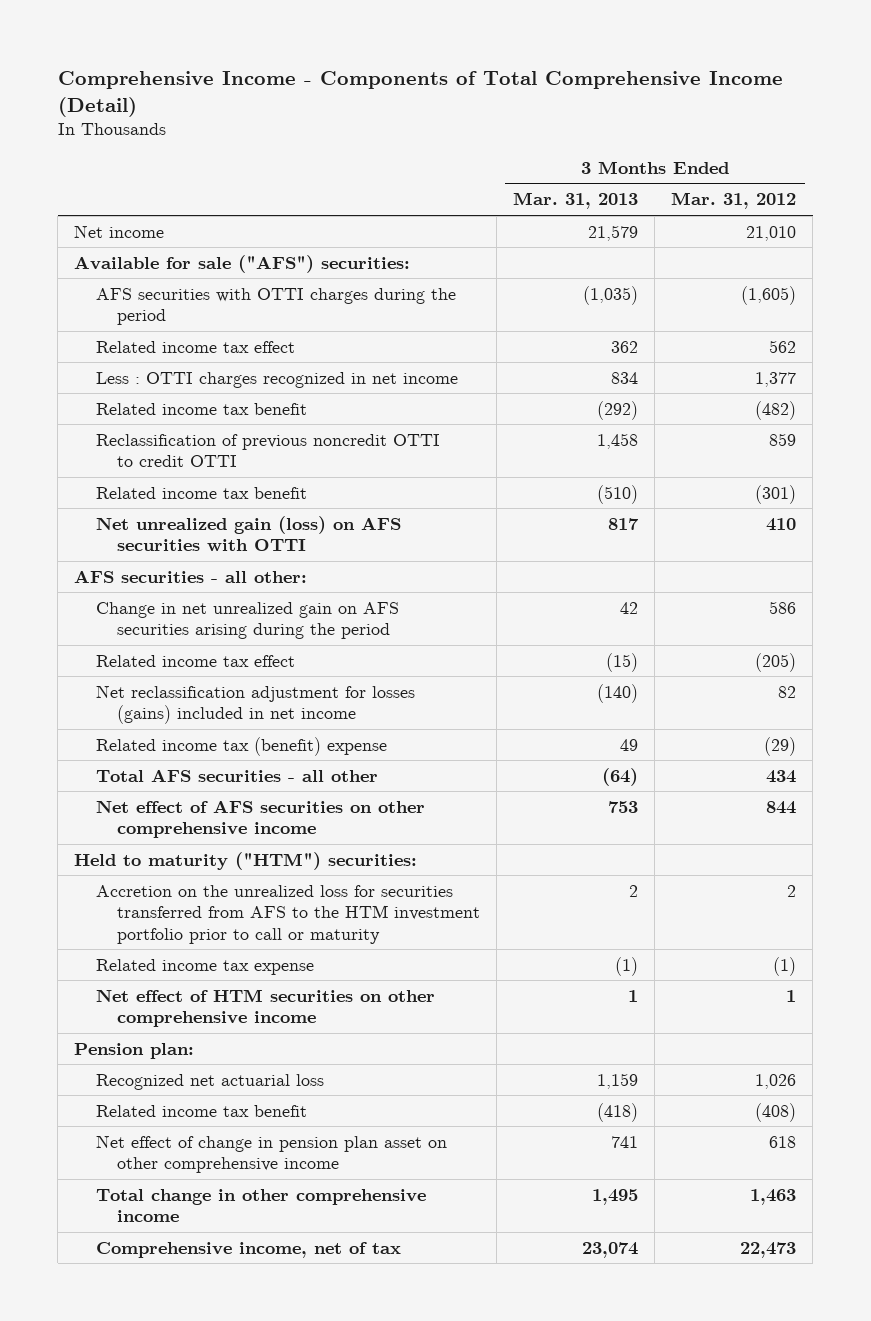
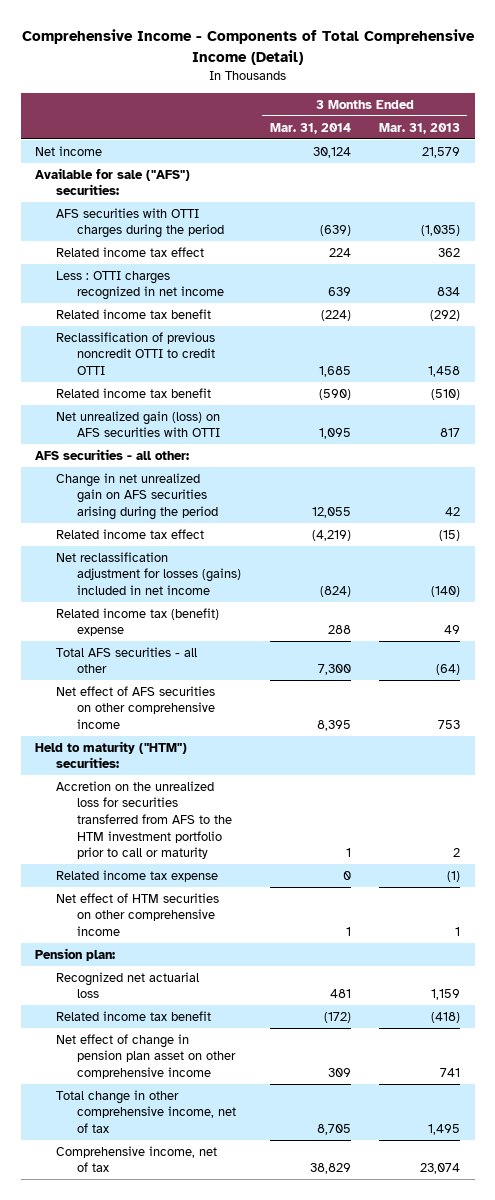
- | 3 Months Ended Mar. 31, 2013 | 3 Months Ended Mar. 31, 2012
+ | 3 Months Ended Mar. 31, 2014 | 3 Months Ended Mar. 31, 2013
- Total change in other comprehensive income | 1,495 | 1,463
+ Total change in other comprehensive income, net of tax | 8,705 | 1,495

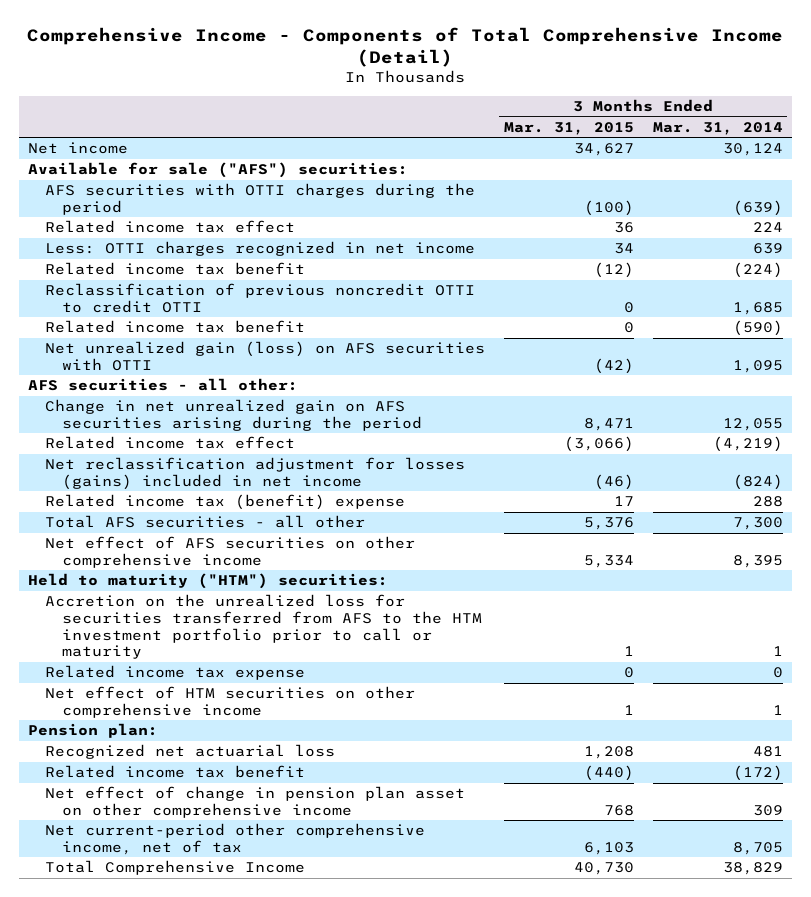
- | 3 Months Ended Mar. 31, 2014 | 3 Months Ended Mar. 31, 2013
+ | 3 Months Ended Mar. 31, 2015 | 3 Months Ended Mar. 31, 2014
- Less : OTTI charges recognized in net income | 639 | 834
+ Less: OTTI charges recognized in net income | 34 | 639
- Total change in other comprehensive income, net of tax | 8,705 | 1,495
- Comprehensive income, net of tax | 38,829 | 23,074
+ Net current-period other comprehensive income, net of tax | 6,103 | 8,705
+ Total Comprehensive Income | 40,730 | 38,829

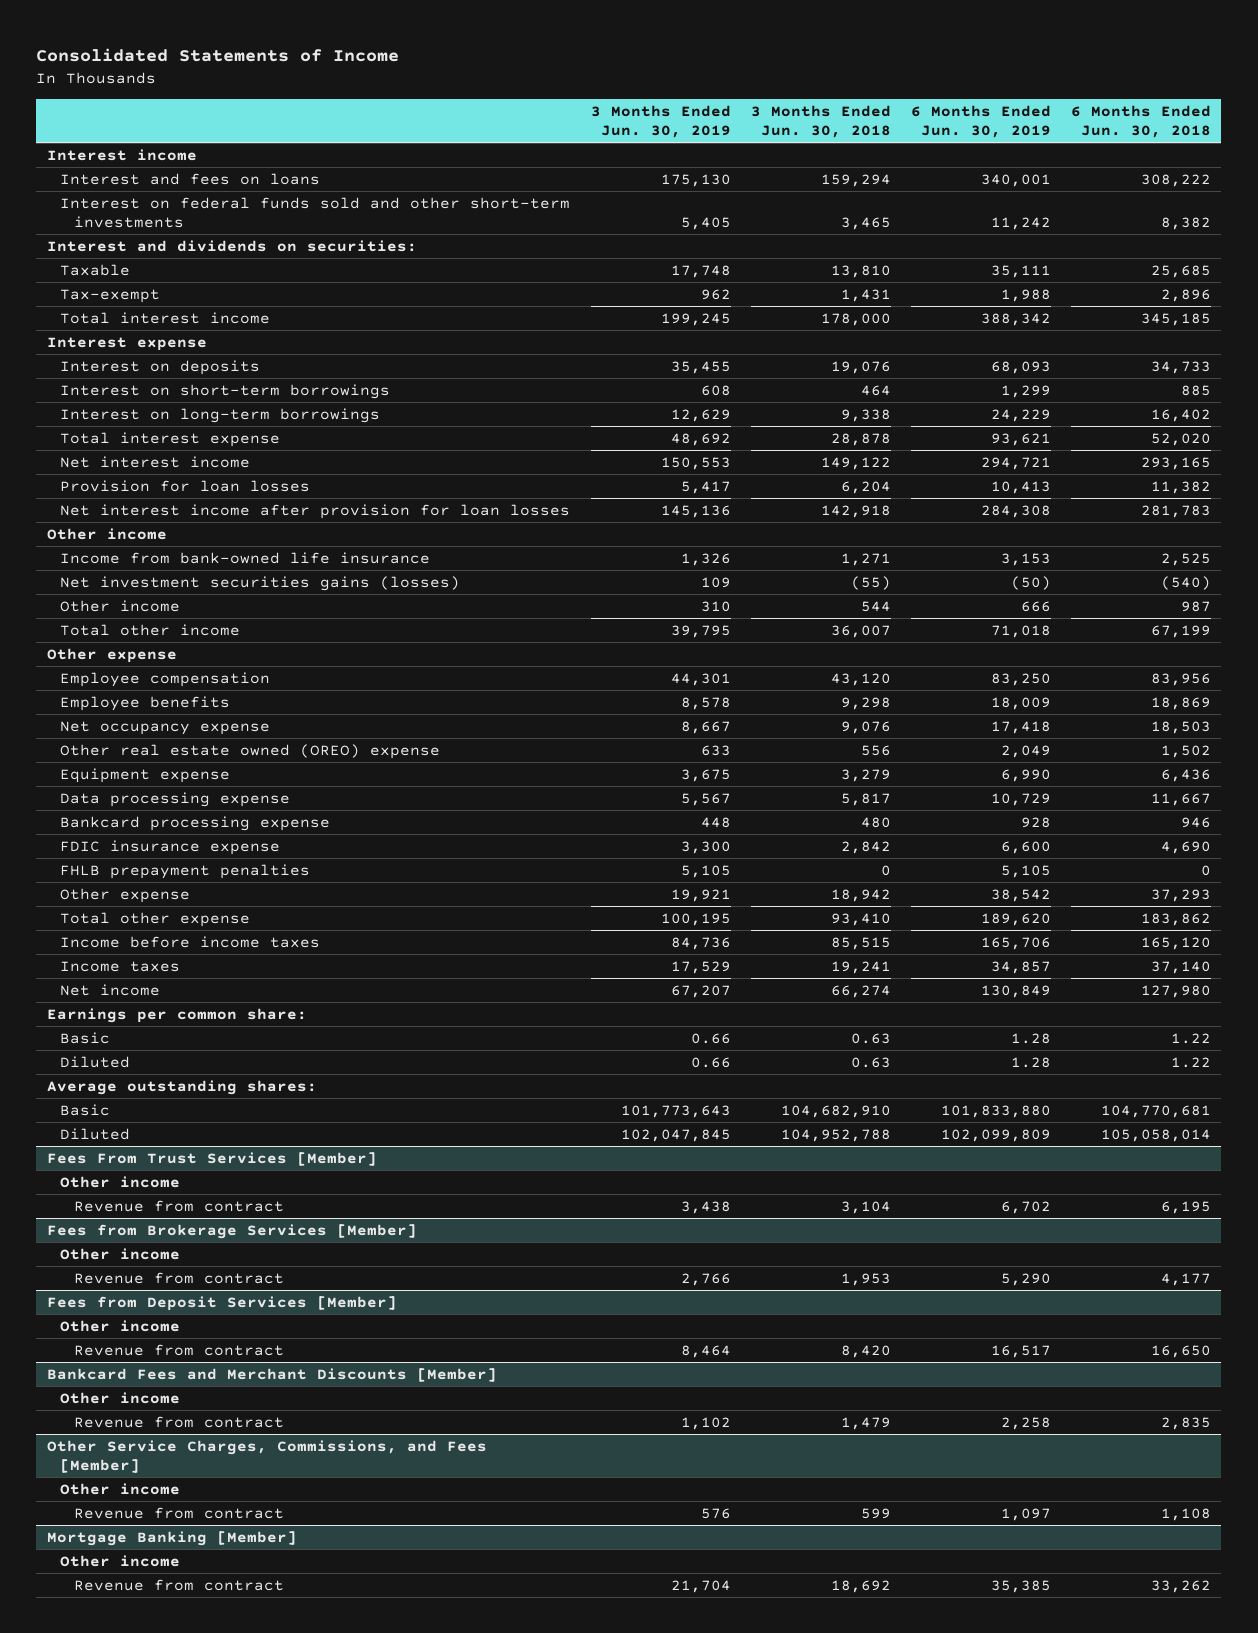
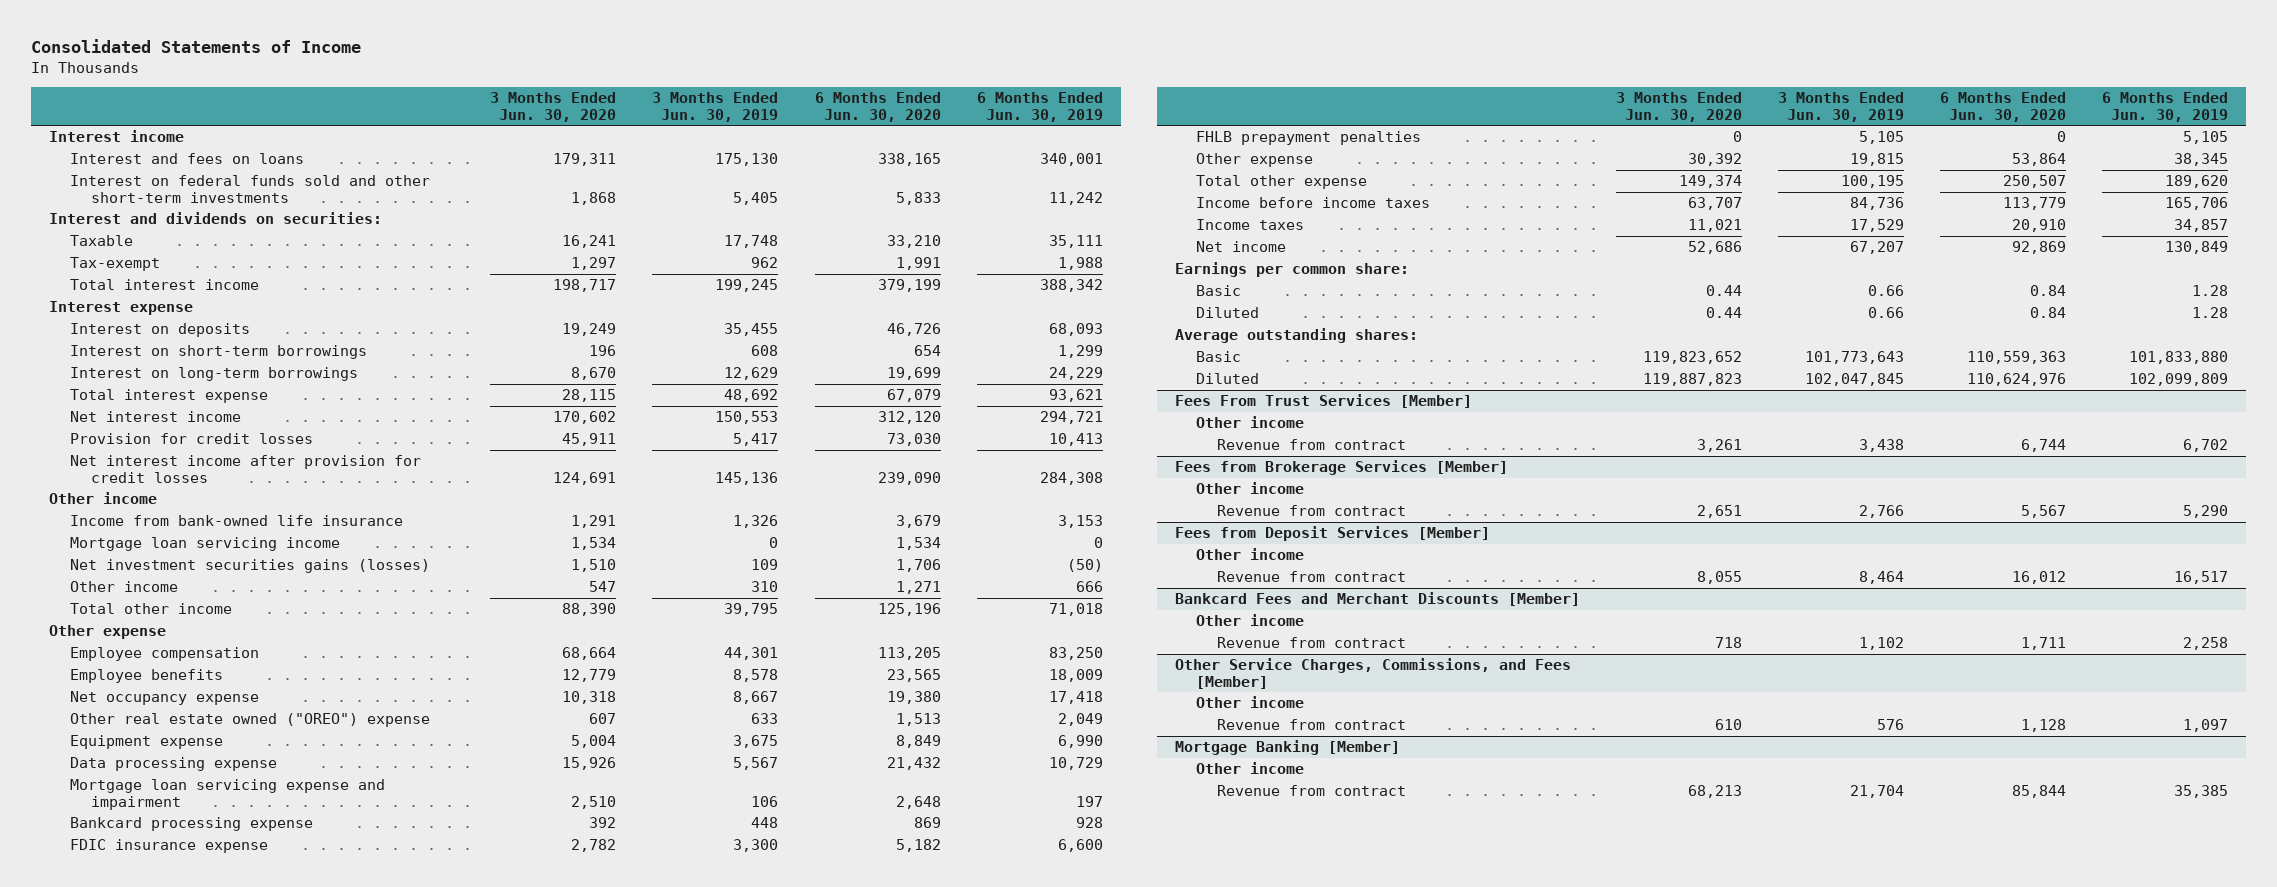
- | 3 Months Ended Jun. 30, 2019 | 3 Months Ended Jun. 30, 2018 | 6 Months Ended Jun. 30, 2019 | 6 Months Ended Jun. 30, 2018
+ | 3 Months Ended Jun. 30, 2020 | 3 Months Ended Jun. 30, 2019 | 6 Months Ended Jun. 30, 2020 | 6 Months Ended Jun. 30, 2019
- Provision for loan losses | 5,417 | 6,204 | 10,413 | 11,382
- Net interest income after provision for loan losses | 145,136 | 142,918 | 284,308 | 281,783
+ Provision for credit losses | 45,911 | 5,417 | 73,030 | 10,413
+ Net interest income after provision for credit losses | 124,691 | 145,136 | 239,090 | 284,308
+ Mortgage loan servicing income | 1,534 | 0 | 1,534 | 0
- Other real estate owned (OREO) expense | 633 | 556 | 2,049 | 1,502
+ Other real estate owned ("OREO") expense | 607 | 633 | 1,513 | 2,049
+ Mortgage loan servicing expense and impairment | 2,510 | 106 | 2,648 | 197
- Other expense | 19,921 | 18,942 | 38,542 | 37,293
+ Other expense | 30,392 | 19,815 | 53,864 | 38,345

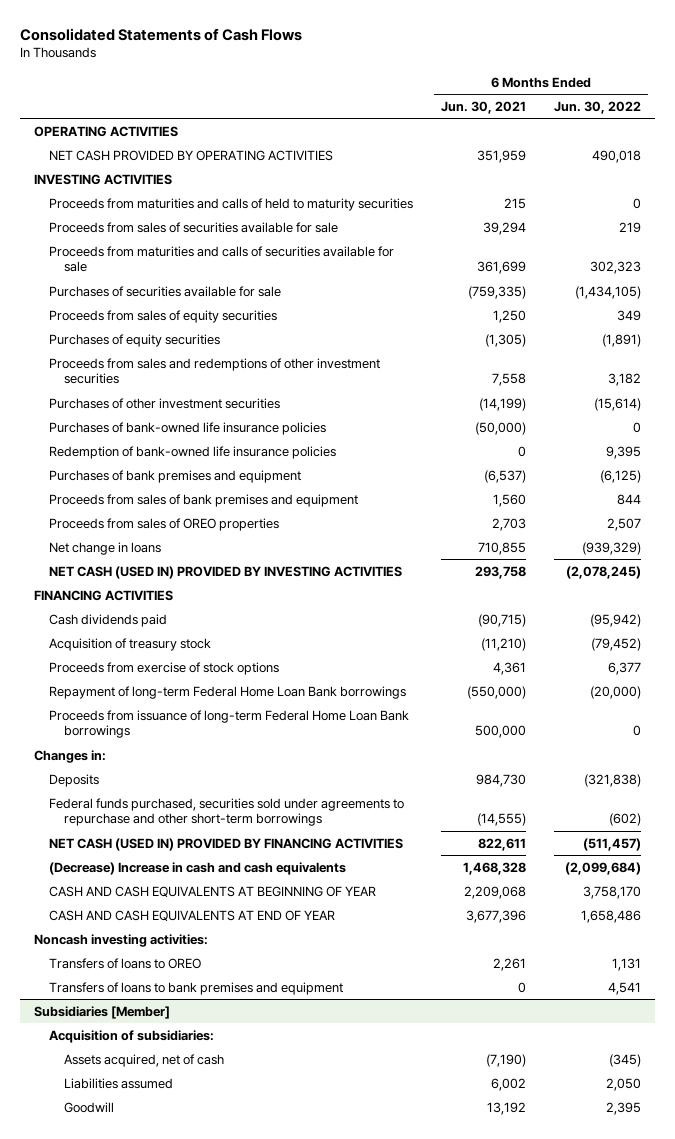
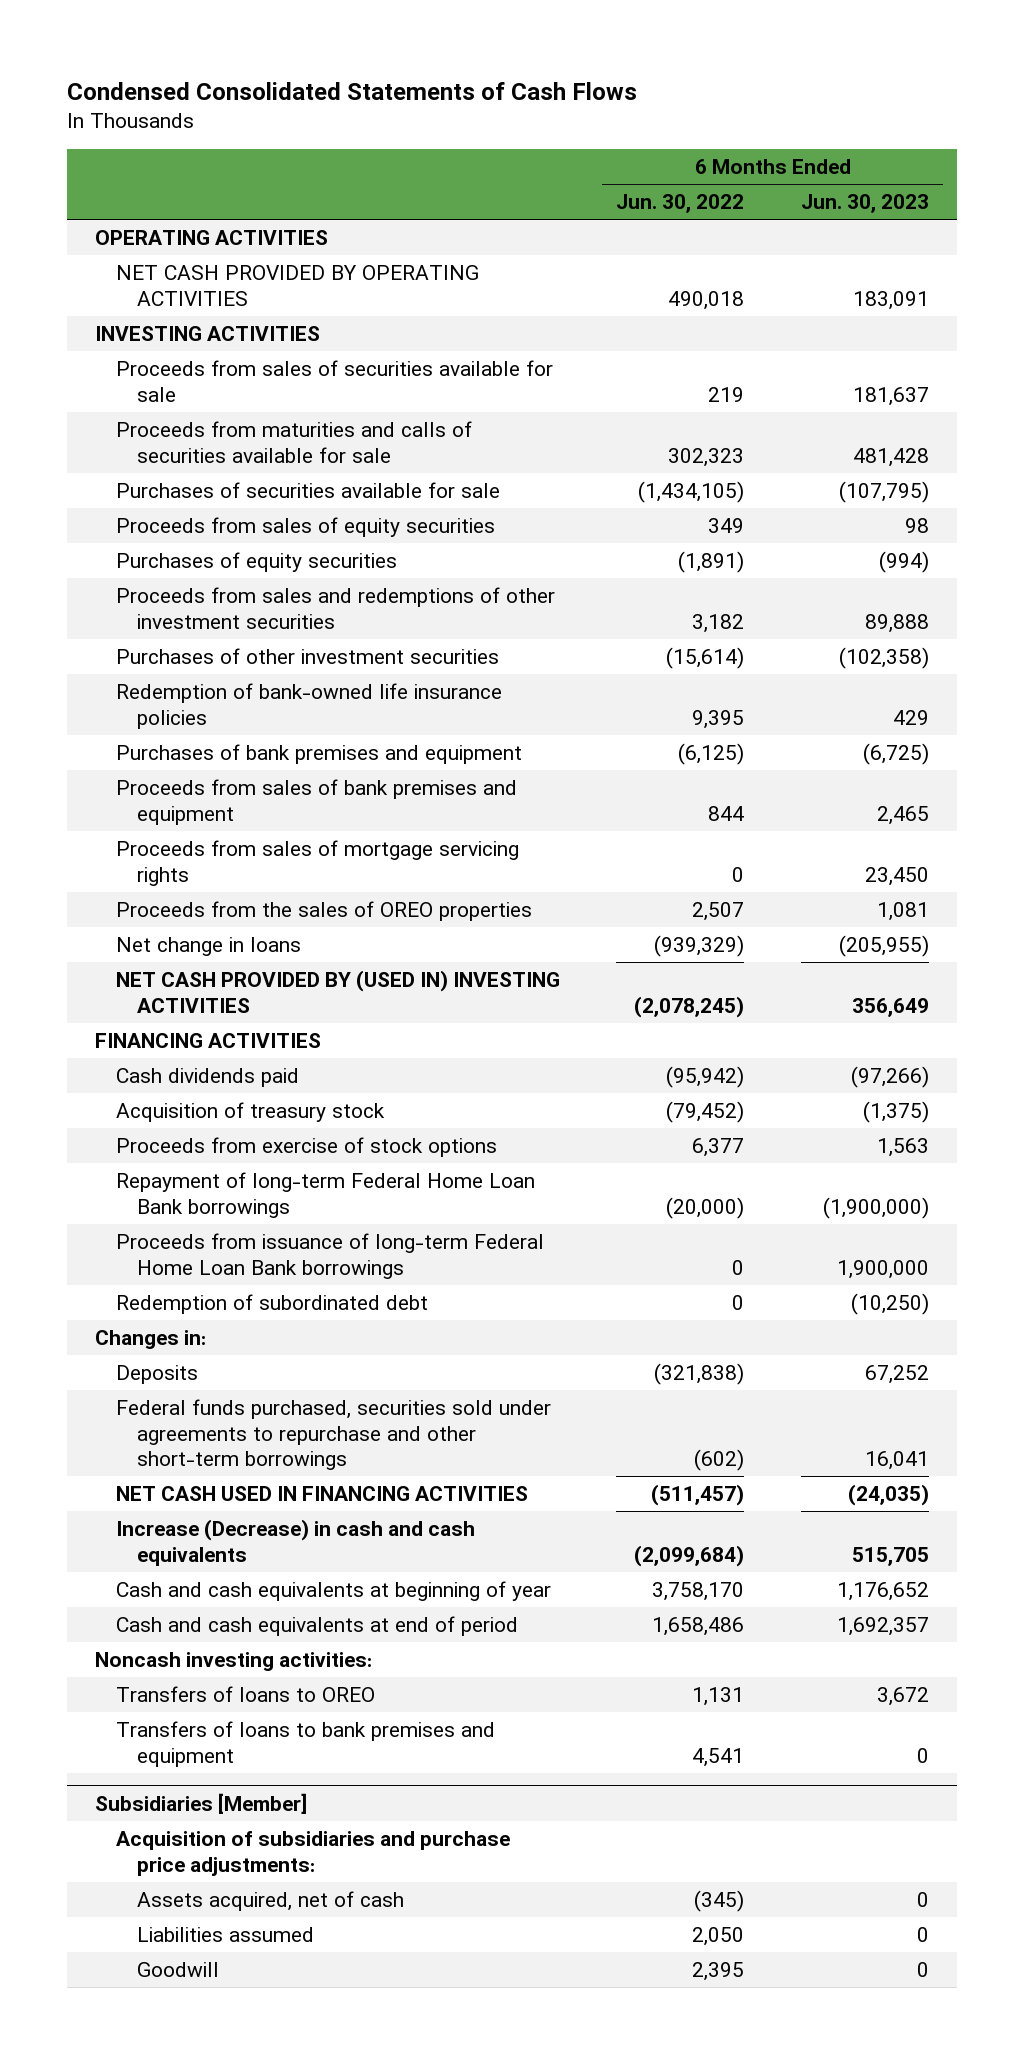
- Consolidated Statements of Cash Flows
+ Condensed Consolidated Statements of Cash Flows
- | 6 Months Ended Jun. 30, 2021 | 6 Months Ended Jun. 30, 2022
+ | 6 Months Ended Jun. 30, 2022 | 6 Months Ended Jun. 30, 2023
- Proceeds from maturities and calls of held to maturity securities | 215 | 0
- Purchases of bank-owned life insurance policies | (50,000) | 0
- Proceeds from sales of OREO properties | 2,703 | 2,507
+ Proceeds from sales of mortgage servicing rights | 0 | 23,450
+ Proceeds from the sales of OREO properties | 2,507 | 1,081
- NET CASH (USED IN) PROVIDED BY INVESTING ACTIVITIES | 293,758 | (2,078,245)
+ NET CASH PROVIDED BY (USED IN) INVESTING ACTIVITIES | (2,078,245) | 356,649
+ Redemption of subordinated debt | 0 | (10,250)
- NET CASH (USED IN) PROVIDED BY FINANCING ACTIVITIES | 822,611 | (511,457)
- (Decrease) Increase in cash and cash equivalents | 1,468,328 | (2,099,684)
- CASH AND CASH EQUIVALENTS AT BEGINNING OF YEAR | 2,209,068 | 3,758,170
- CASH AND CASH EQUIVALENTS AT END OF YEAR | 3,677,396 | 1,658,486
+ NET CASH USED IN FINANCING ACTIVITIES | (511,457) | (24,035)
+ Increase (Decrease) in cash and cash equivalents | (2,099,684) | 515,705
+ Cash and cash equivalents at beginning of year | 3,758,170 | 1,176,652
+ Cash and cash equivalents at end of period | 1,658,486 | 1,692,357
@ Subsidiaries [Member]
- Acquisition of subsidiaries:
+ Acquisition of subsidiaries and purchase price adjustments:

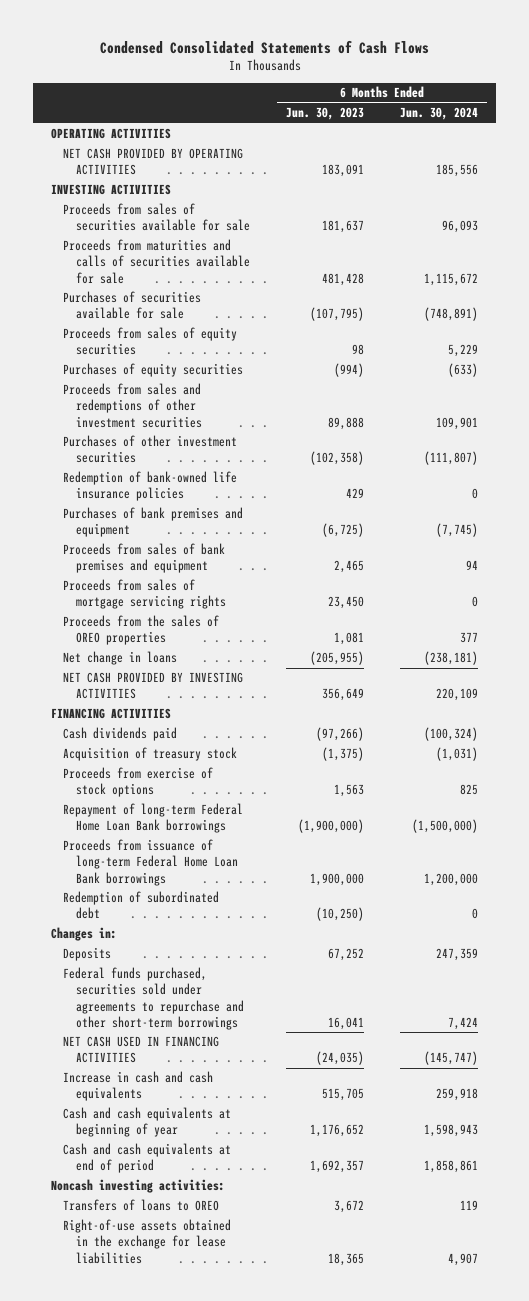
- | 6 Months Ended Jun. 30, 2022 | 6 Months Ended Jun. 30, 2023
+ | 6 Months Ended Jun. 30, 2023 | 6 Months Ended Jun. 30, 2024
- NET CASH PROVIDED BY (USED IN) INVESTING ACTIVITIES | (2,078,245) | 356,649
+ NET CASH PROVIDED BY INVESTING ACTIVITIES | 356,649 | 220,109
- Increase (Decrease) in cash and cash equivalents | (2,099,684) | 515,705
+ Increase in cash and cash equivalents | 515,705 | 259,918
- Transfers of loans to bank premises and equipment | 4,541 | 0
- Subsidiaries [Member]
- Acquisition of subsidiaries and purchase price adjustments:
- Assets acquired, net of cash | (345) | 0
- Liabilities assumed | 2,050 | 0
- Goodwill | 2,395 | 0
+ Right-of-use assets obtained in the exchange for lease liabilities | 18,365 | 4,907

